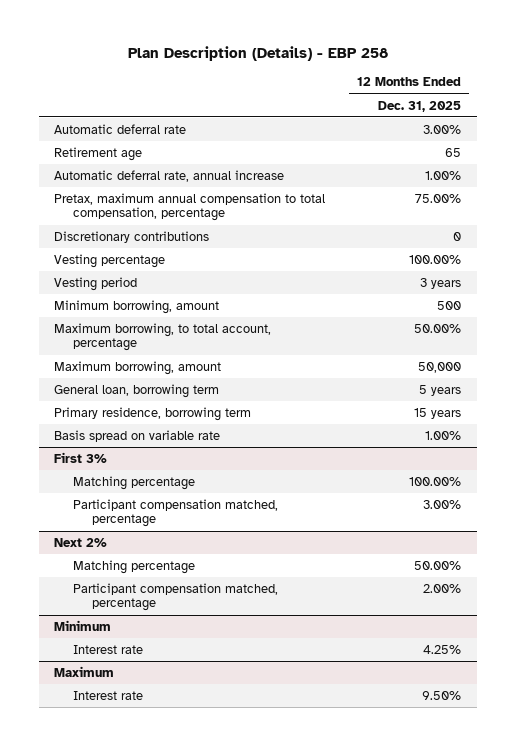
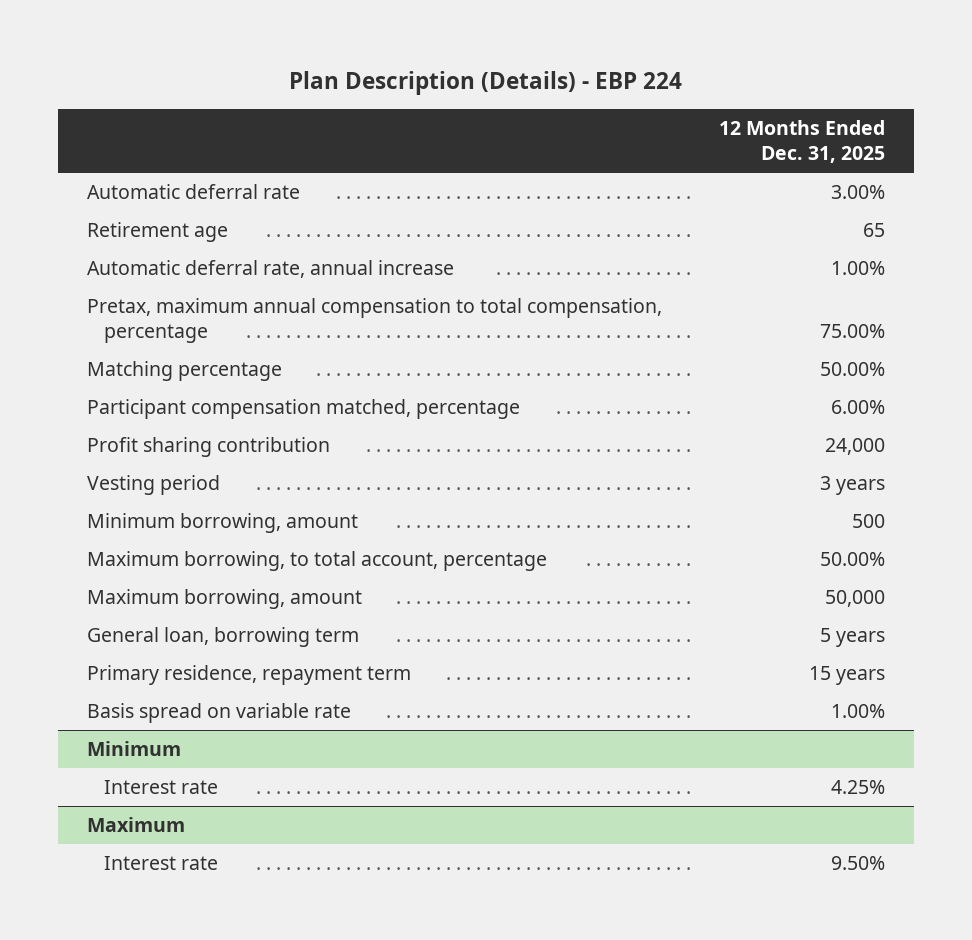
- Plan Description (Details) - EBP 258
+ Plan Description (Details) - EBP 224
- Discretionary contributions | 0
- Vesting percentage | 100.00%
+ Matching percentage | 50.00%
+ Participant compensation matched, percentage | 6.00%
+ Profit sharing contribution | 24,000
- Primary residence, borrowing term | 15 years
+ Primary residence, repayment term | 15 years
- First 3%
- Matching percentage | 100.00%
- Participant compensation matched, percentage | 3.00%
- Next 2%
- Matching percentage | 50.00%
- Participant compensation matched, percentage | 2.00%

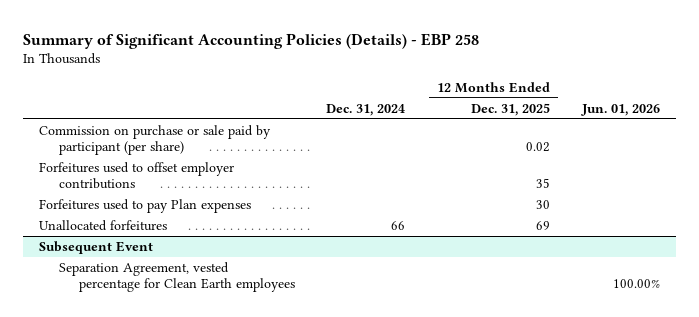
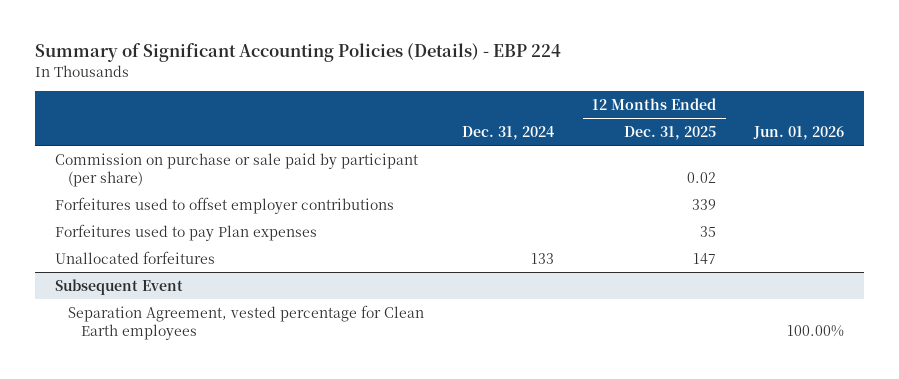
- Summary of Significant Accounting Policies (Details) - EBP 258
+ Summary of Significant Accounting Policies (Details) - EBP 224
- Forfeitures used to offset employer contributions | | 35 |
- Forfeitures used to pay Plan expenses | | 30 |
- Unallocated forfeitures | 66 | 69 |
+ Forfeitures used to offset employer contributions | | 339 |
+ Forfeitures used to pay Plan expenses | | 35 |
+ Unallocated forfeitures | 133 | 147 |

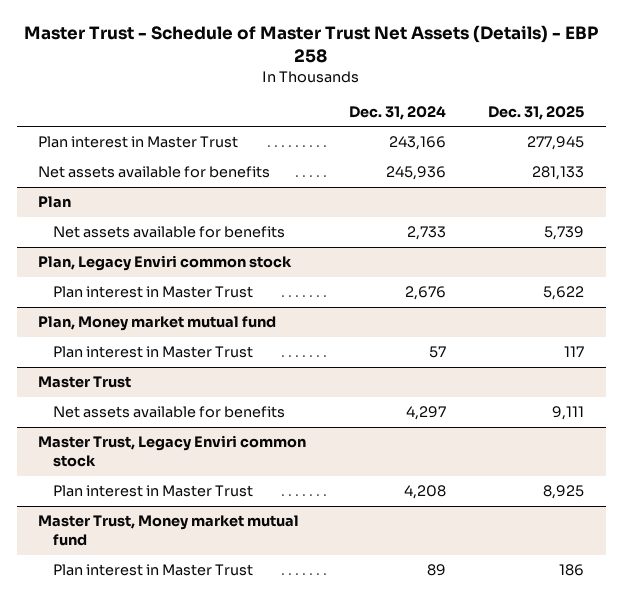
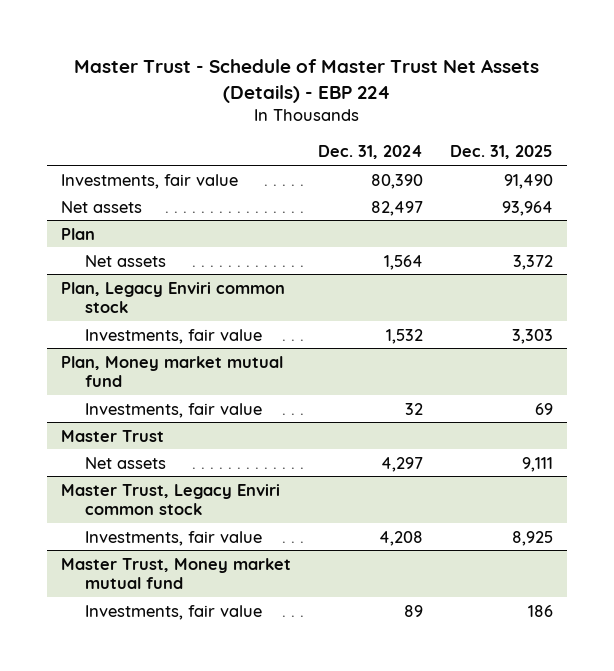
- Master Trust - Schedule of Master Trust Net Assets (Details) - EBP 258
+ Master Trust - Schedule of Master Trust Net Assets (Details) - EBP 224
- Plan interest in Master Trust | 243,166 | 277,945
- Net assets available for benefits | 245,936 | 281,133
+ Investments, fair value | 80,390 | 91,490
+ Net assets | 82,497 | 93,964
@ Plan
- Net assets available for benefits | 2,733 | 5,739
+ Net assets | 1,564 | 3,372
@ Plan, Legacy Enviri common stock
- Plan interest in Master Trust | 2,676 | 5,622
+ Investments, fair value | 1,532 | 3,303
@ Plan, Money market mutual fund
- Plan interest in Master Trust | 57 | 117
+ Investments, fair value | 32 | 69
@ Master Trust
- Net assets available for benefits | 4,297 | 9,111
+ Net assets | 4,297 | 9,111
@ Master Trust, Legacy Enviri common stock
- Plan interest in Master Trust | 4,208 | 8,925
+ Investments, fair value | 4,208 | 8,925
@ Master Trust, Money market mutual fund
- Plan interest in Master Trust | 89 | 186
+ Investments, fair value | 89 | 186

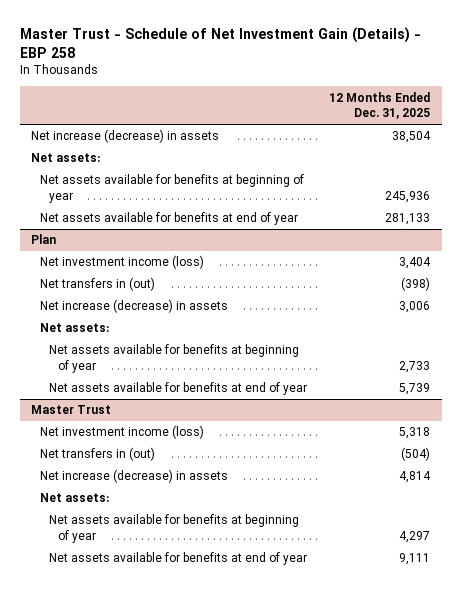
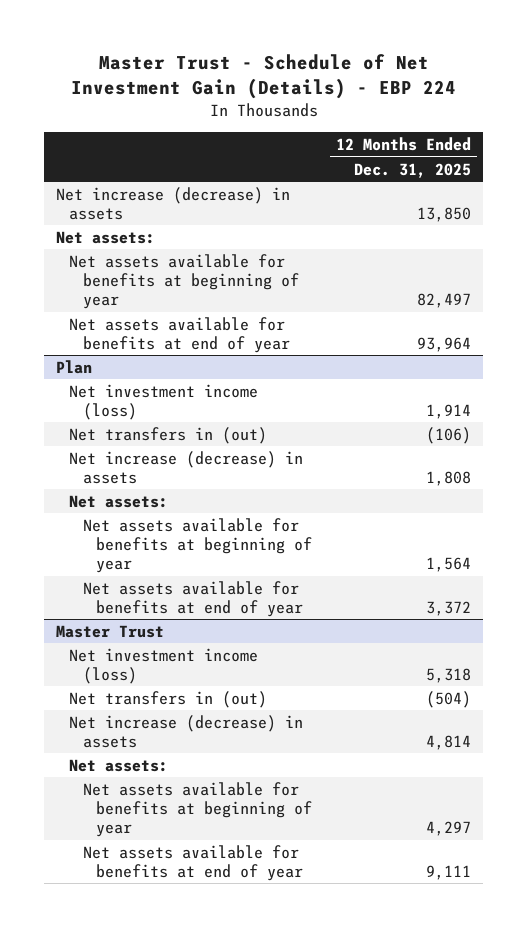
- Master Trust - Schedule of Net Investment Gain (Details) - EBP 258
+ Master Trust - Schedule of Net Investment Gain (Details) - EBP 224
- Net increase (decrease) in assets | 38,504
+ Net increase (decrease) in assets | 13,850
- Net assets available for benefits at beginning of year | 245,936
- Net assets available for benefits at end of year | 281,133
+ Net assets available for benefits at beginning of year | 82,497
+ Net assets available for benefits at end of year | 93,964
@ Plan
- Net investment income (loss) | 3,404
- Net transfers in (out) | (398)
- Net increase (decrease) in assets | 3,006
+ Net investment income (loss) | 1,914
+ Net transfers in (out) | (106)
+ Net increase (decrease) in assets | 1,808
- Net assets available for benefits at beginning of year | 2,733
- Net assets available for benefits at end of year | 5,739
+ Net assets available for benefits at beginning of year | 1,564
+ Net assets available for benefits at end of year | 3,372

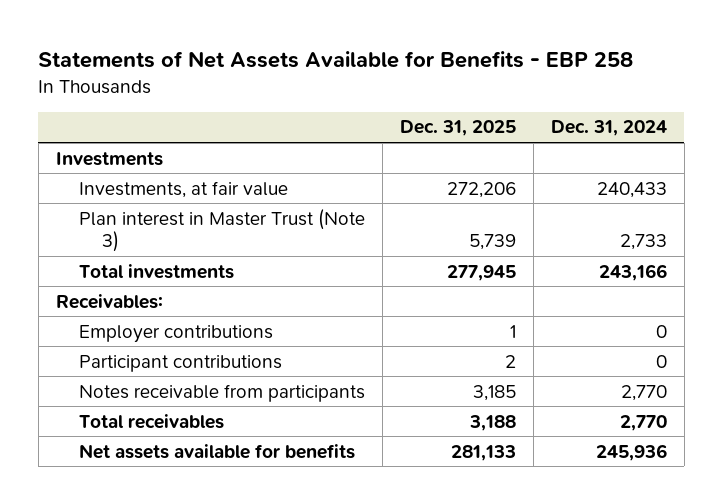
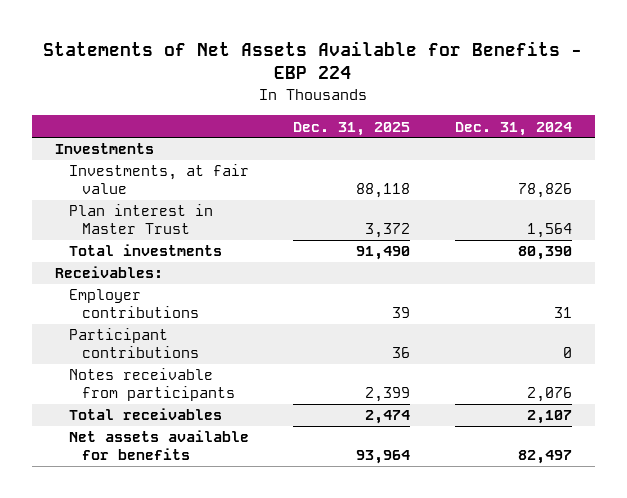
- Statements of Net Assets Available for Benefits - EBP 258
+ Statements of Net Assets Available for Benefits - EBP 224
- Investments, at fair value | 272,206 | 240,433
- Plan interest in Master Trust (Note 3) | 5,739 | 2,733
- Total investments | 277,945 | 243,166
+ Investments, at fair value | 88,118 | 78,826
+ Plan interest in Master Trust | 3,372 | 1,564
+ Total investments | 91,490 | 80,390
- Employer contributions | 1 | 0
- Participant contributions | 2 | 0
- Notes receivable from participants | 3,185 | 2,770
- Total receivables | 3,188 | 2,770
- Net assets available for benefits | 281,133 | 245,936
+ Employer contributions | 39 | 31
+ Participant contributions | 36 | 0
+ Notes receivable from participants | 2,399 | 2,076
+ Total receivables | 2,474 | 2,107
+ Net assets available for benefits | 93,964 | 82,497

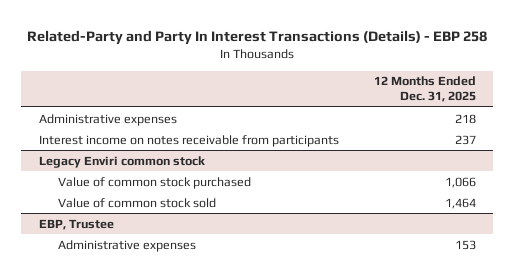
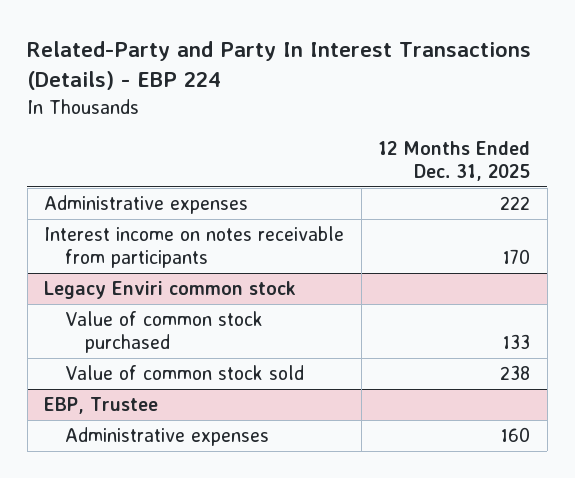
- Related-Party and Party In Interest Transactions (Details) - EBP 258
+ Related-Party and Party In Interest Transactions (Details) - EBP 224
- Administrative expenses | 218
- Interest income on notes receivable from participants | 237
+ Administrative expenses | 222
+ Interest income on notes receivable from participants | 170
@ Legacy Enviri common stock
- Value of common stock purchased | 1,066
- Value of common stock sold | 1,464
+ Value of common stock purchased | 133
+ Value of common stock sold | 238
@ EBP, Trustee
- Administrative expenses | 153
+ Administrative expenses | 160

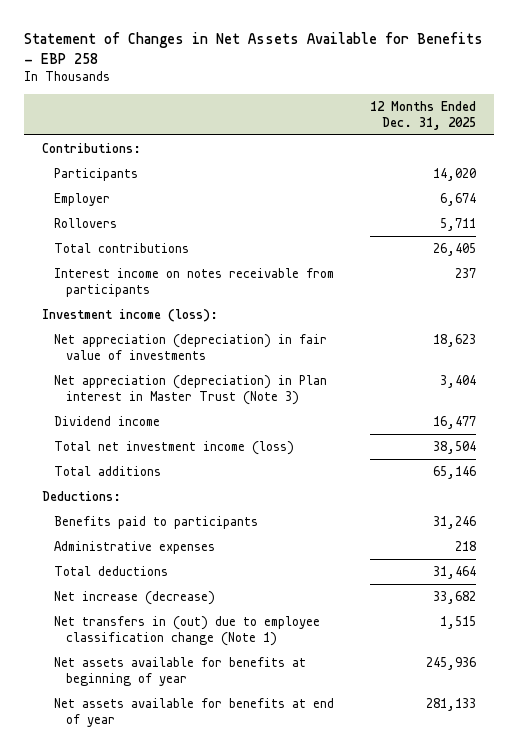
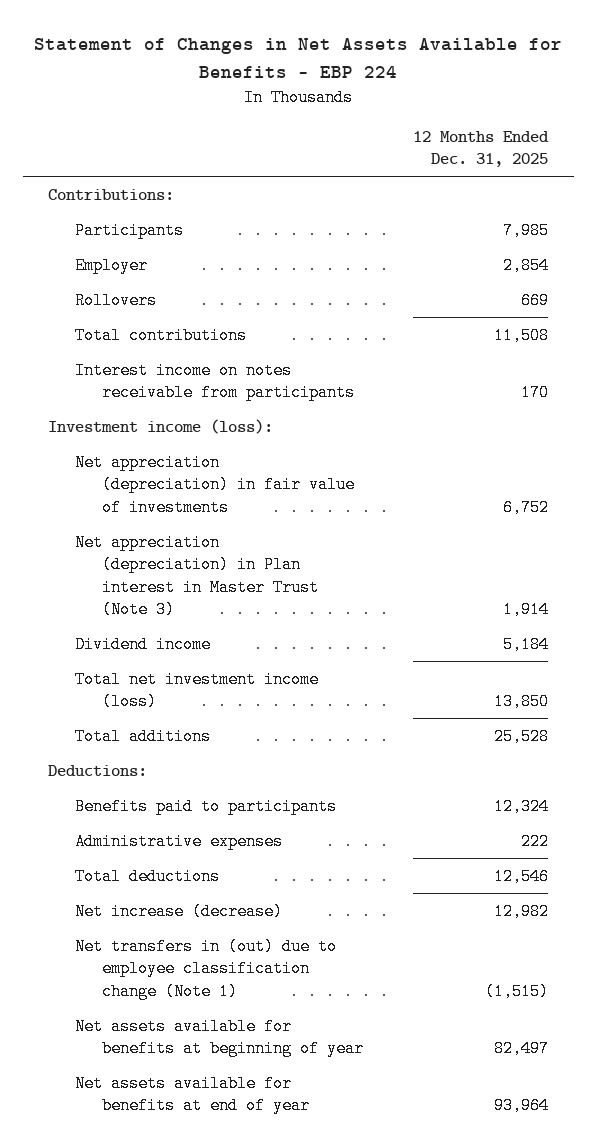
- Statement of Changes in Net Assets Available for Benefits - EBP 258
+ Statement of Changes in Net Assets Available for Benefits - EBP 224
- Participants | 14,020
- Employer | 6,674
- Rollovers | 5,711
- Total contributions | 26,405
- Interest income on notes receivable from participants | 237
+ Participants | 7,985
+ Employer | 2,854
+ Rollovers | 669
+ Total contributions | 11,508
+ Interest income on notes receivable from participants | 170
- Net appreciation (depreciation) in fair value of investments | 18,623
- Net appreciation (depreciation) in Plan interest in Master Trust (Note 3) | 3,404
- Dividend income | 16,477
- Total net investment income (loss) | 38,504
- Total additions | 65,146
+ Net appreciation (depreciation) in fair value of investments | 6,752
+ Net appreciation (depreciation) in Plan interest in Master Trust (Note 3) | 1,914
+ Dividend income | 5,184
+ Total net investment income (loss) | 13,850
+ Total additions | 25,528
- Benefits paid to participants | 31,246
- Administrative expenses | 218
- Total deductions | 31,464
- Net increase (decrease) | 33,682
- Net transfers in (out) due to employee classification change (Note 1) | 1,515
- Net assets available for benefits at beginning of year | 245,936
- Net assets available for benefits at end of year | 281,133
+ Benefits paid to participants | 12,324
+ Administrative expenses | 222
+ Total deductions | 12,546
+ Net increase (decrease) | 12,982
+ Net transfers in (out) due to employee classification change (Note 1) | (1,515)
+ Net assets available for benefits at beginning of year | 82,497
+ Net assets available for benefits at end of year | 93,964

